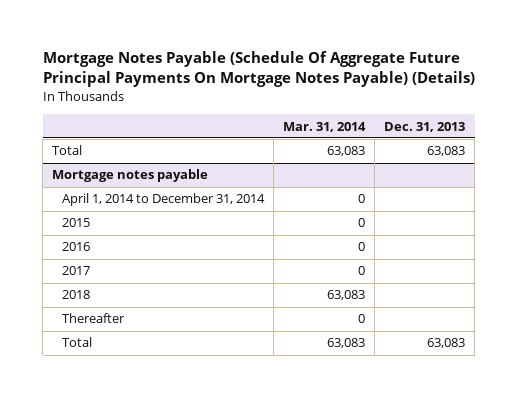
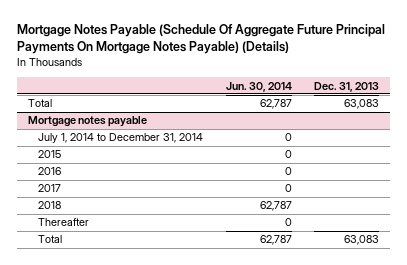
- | Mar. 31, 2014 | Dec. 31, 2013
+ | Jun. 30, 2014 | Dec. 31, 2013
@ Mortgage notes payable
- April 1, 2014 to December 31, 2014 | 0 |
+ July 1, 2014 to December 31, 2014 | 0 |

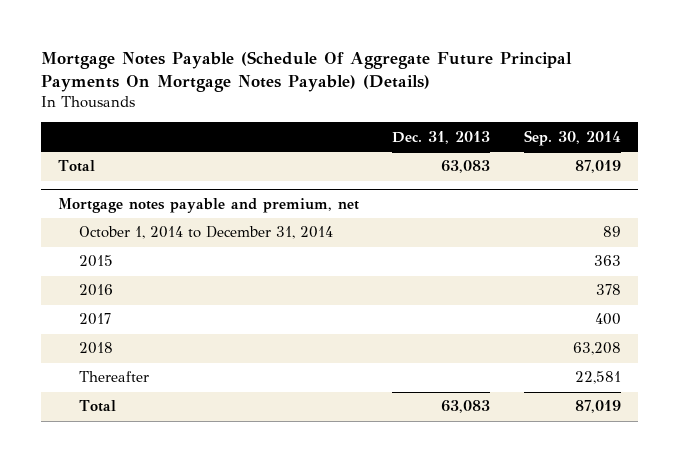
- | Jun. 30, 2014 | Dec. 31, 2013
+ | Dec. 31, 2013 | Sep. 30, 2014
- Mortgage notes payable
- July 1, 2014 to December 31, 2014 | 0 |
+ Mortgage notes payable and premium, net
+ October 1, 2014 to December 31, 2014 | | 89

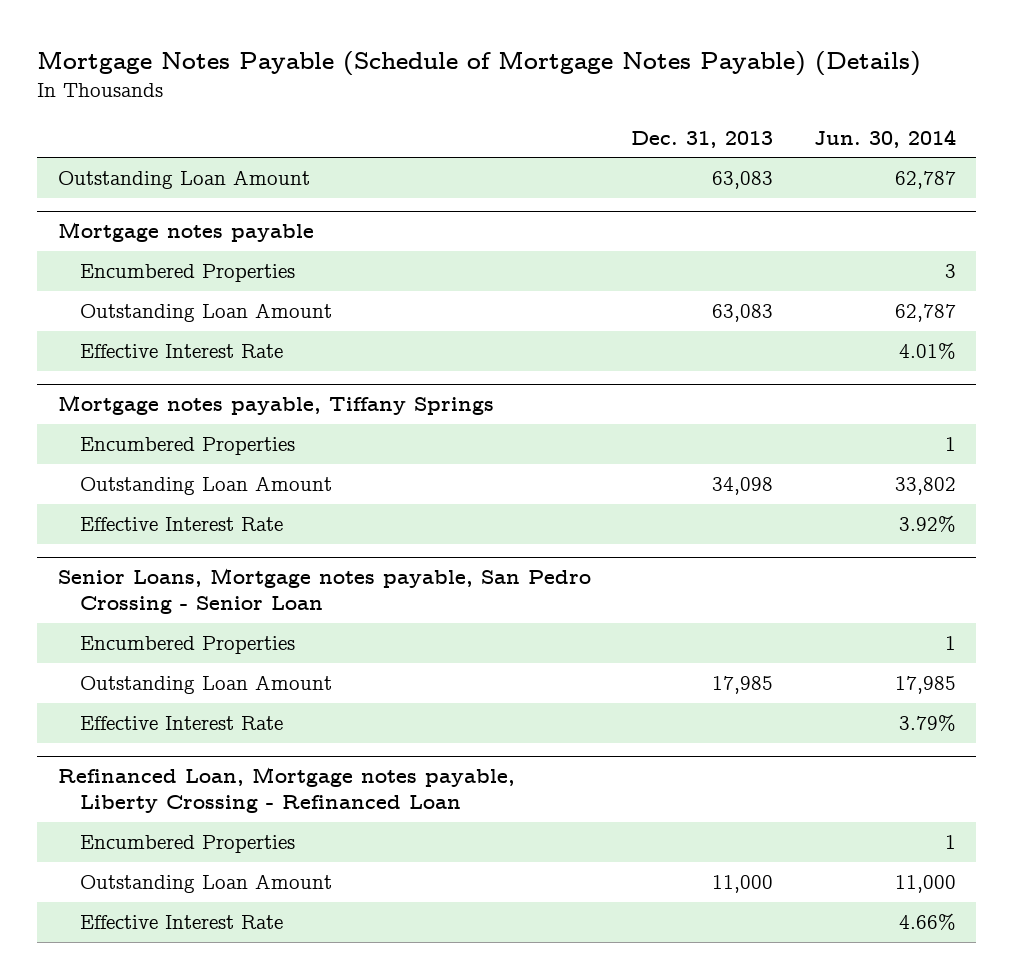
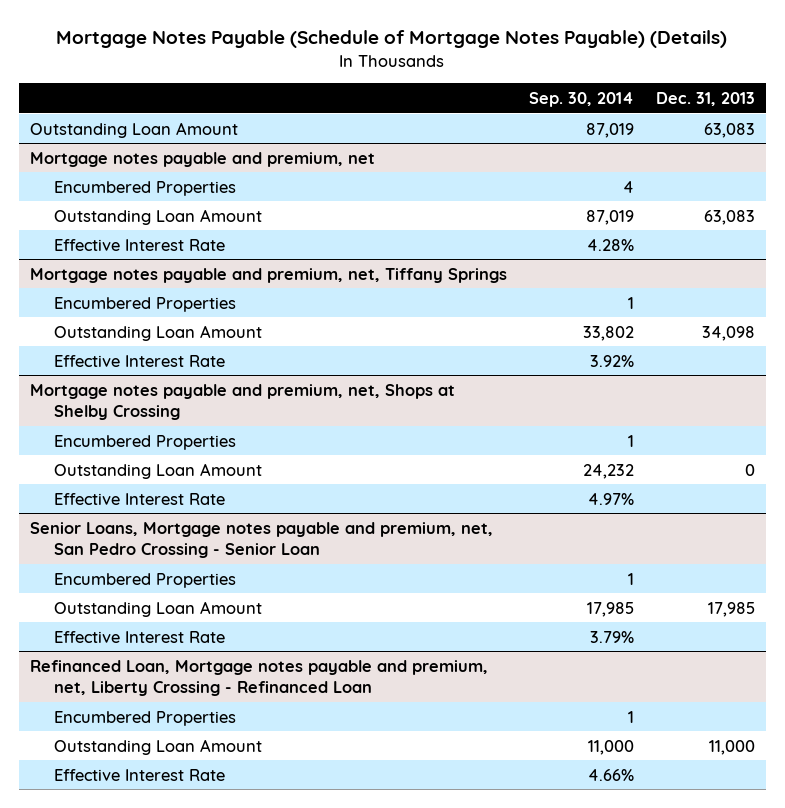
- | Dec. 31, 2013 | Jun. 30, 2014
+ | Sep. 30, 2014 | Dec. 31, 2013
- Mortgage notes payable
+ Mortgage notes payable and premium, net
- Mortgage notes payable, Tiffany Springs
+ Mortgage notes payable and premium, net, Tiffany Springs
- Senior Loans, Mortgage notes payable, San Pedro Crossing - Senior Loan
+ Mortgage notes payable and premium, net, Shops at Shelby Crossing
+ Encumbered Properties | 1 |
+ Outstanding Loan Amount | 24,232 | 0
+ Effective Interest Rate | 4.97% |
+ Senior Loans, Mortgage notes payable and premium, net, San Pedro Crossing - Senior Loan
- Refinanced Loan, Mortgage notes payable, Liberty Crossing - Refinanced Loan
+ Refinanced Loan, Mortgage notes payable and premium, net, Liberty Crossing - Refinanced Loan

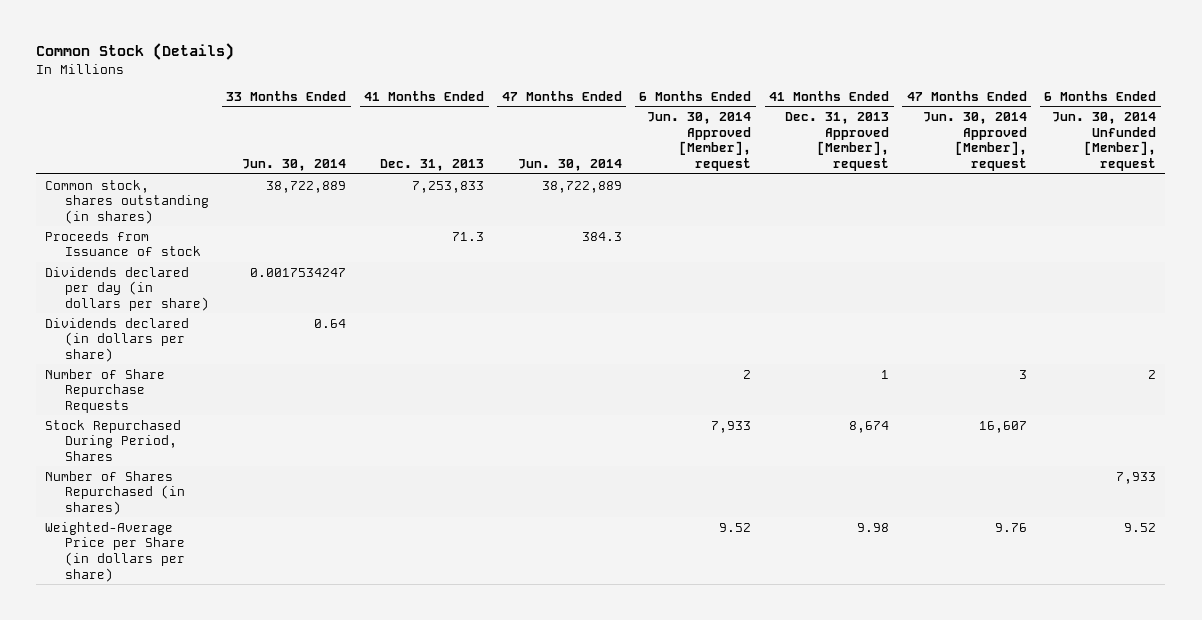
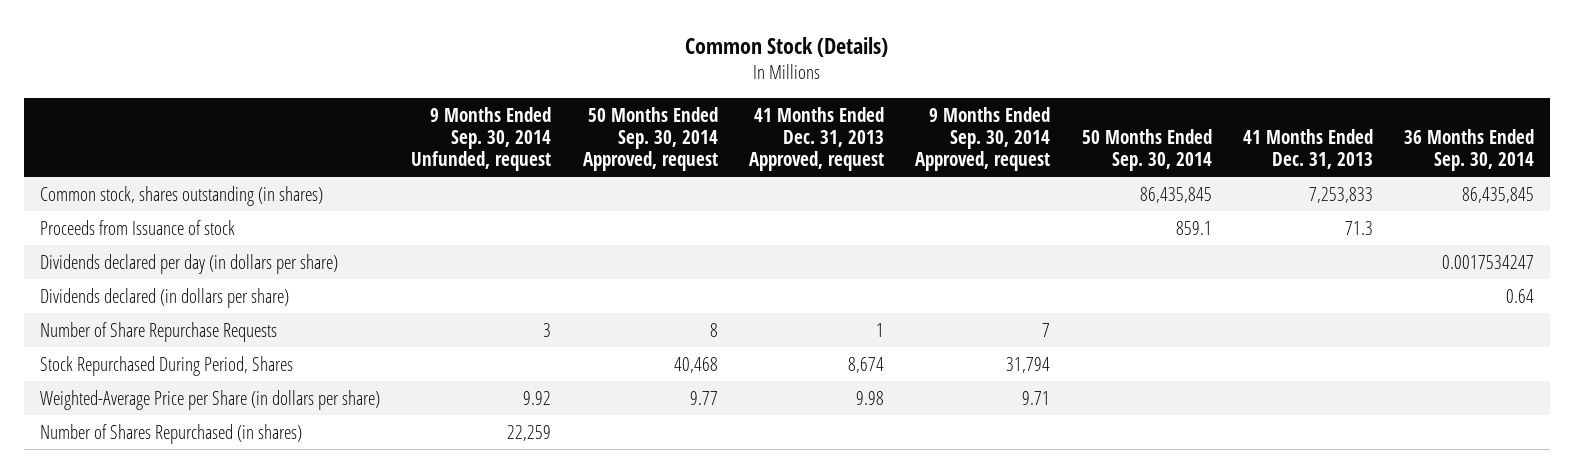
- | 33 Months Ended Jun. 30, 2014 | 41 Months Ended Dec. 31, 2013 | 47 Months Ended Jun. 30, 2014 | 6 Months Ended Jun. 30, 2014 Approved [Member], request | 41 Months Ended Dec. 31, 2013 Approved [Member], request | 47 Months Ended Jun. 30, 2014 Approved [Member], request | 6 Months Ended Jun. 30, 2014 Unfunded [Member], request
+ | 9 Months Ended Sep. 30, 2014 Unfunded, request | 50 Months Ended Sep. 30, 2014 Approved, request | 41 Months Ended Dec. 31, 2013 Approved, request | 9 Months Ended Sep. 30, 2014 Approved, request | 50 Months Ended Sep. 30, 2014 | 41 Months Ended Dec. 31, 2013 | 36 Months Ended Sep. 30, 2014
moved down: Number of Shares Repurchased (in shares) | 22,259 | | | | | |

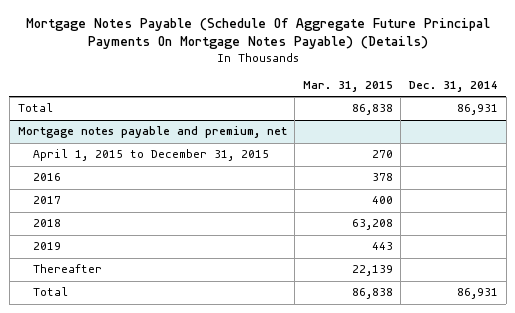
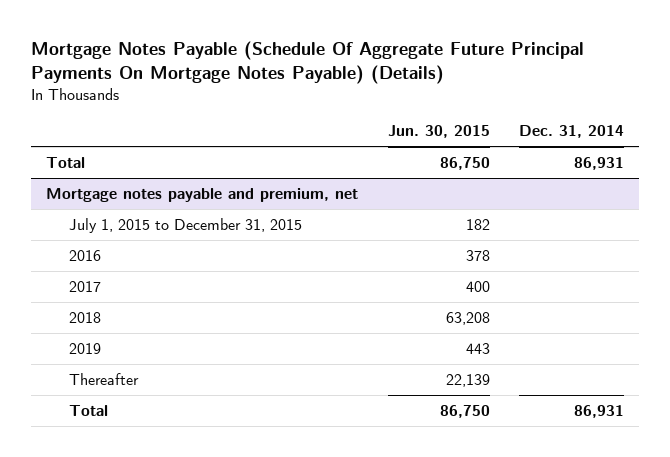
- | Mar. 31, 2015 | Dec. 31, 2014
+ | Jun. 30, 2015 | Dec. 31, 2014
@ Mortgage notes payable and premium, net
- April 1, 2015 to December 31, 2015 | 270 |
+ July 1, 2015 to December 31, 2015 | 182 |

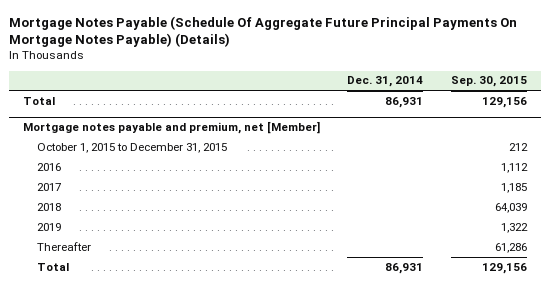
- | Jun. 30, 2015 | Dec. 31, 2014
+ | Dec. 31, 2014 | Sep. 30, 2015
- Mortgage notes payable and premium, net
- July 1, 2015 to December 31, 2015 | 182 |
+ Mortgage notes payable and premium, net [Member]
+ October 1, 2015 to December 31, 2015 | | 212

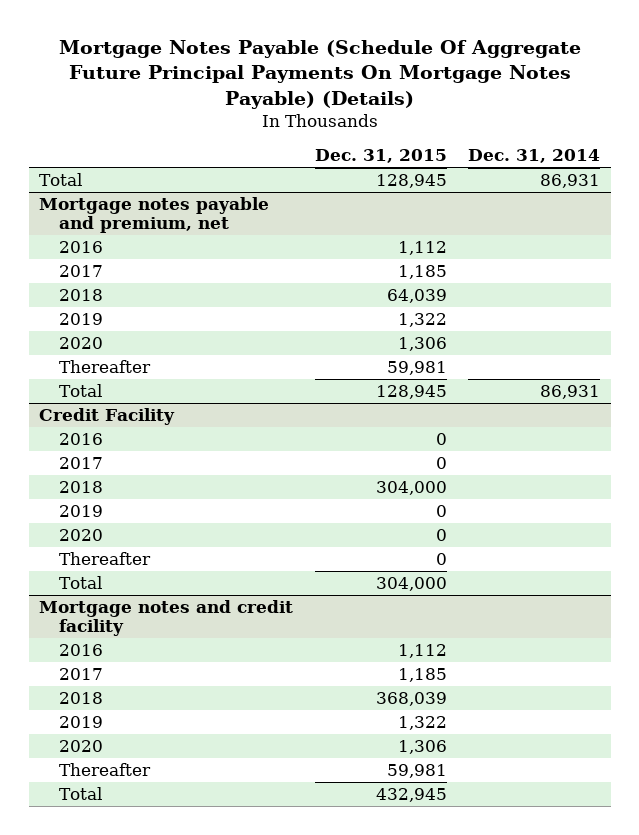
- | Dec. 31, 2014 | Sep. 30, 2015
+ | Dec. 31, 2015 | Dec. 31, 2014
- Mortgage notes payable and premium, net [Member]
- October 1, 2015 to December 31, 2015 | | 212
+ Mortgage notes payable and premium, net
+ 2020 | 1,306 |
+ Credit Facility
+ 2016 | 0 |
+ 2017 | 0 |
+ 2018 | 304,000 |
+ 2019 | 0 |
+ 2020 | 0 |
+ Thereafter | 0 |
+ Total | 304,000 |
+ Mortgage notes and credit facility
+ 2016 | 1,112 |
+ 2017 | 1,185 |
+ 2018 | 368,039 |
+ 2019 | 1,322 |
+ 2020 | 1,306 |
+ Thereafter | 59,981 |
+ Total | 432,945 |

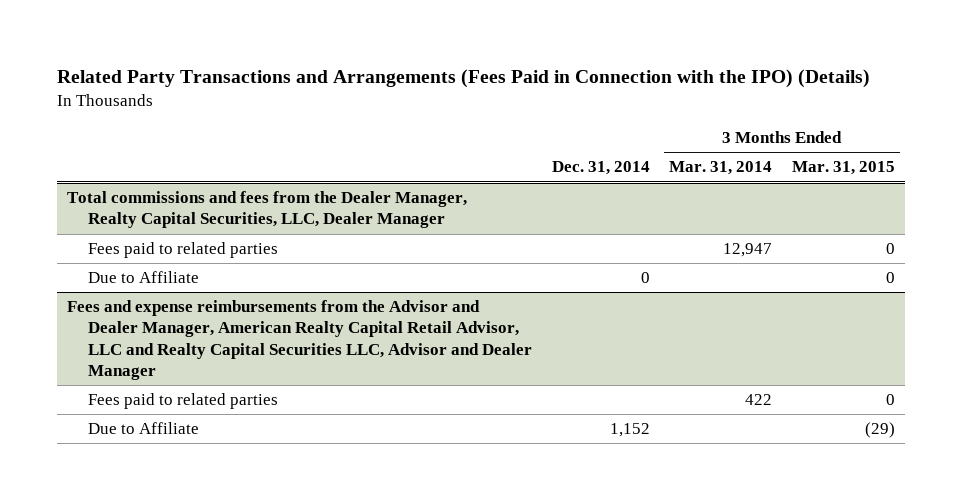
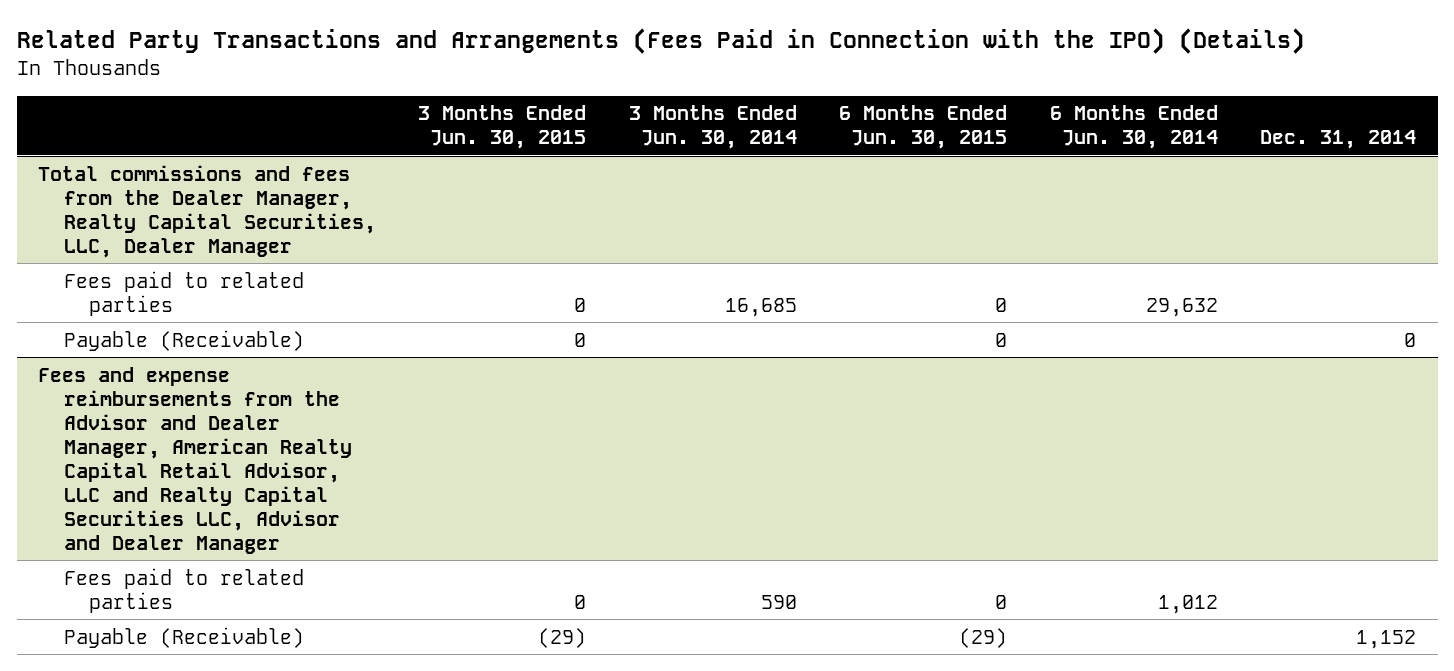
- | Dec. 31, 2014 | 3 Months Ended Mar. 31, 2014 | 3 Months Ended Mar. 31, 2015
+ | 3 Months Ended Jun. 30, 2015 | 3 Months Ended Jun. 30, 2014 | 6 Months Ended Jun. 30, 2015 | 6 Months Ended Jun. 30, 2014 | Dec. 31, 2014
@ Total commissions and fees from the Dealer Manager, Realty Capital Securities, LLC, Dealer Manager
- Due to Affiliate | 0 | | 0
+ Payable (Receivable) | 0 | | 0 | | 0
@ Fees and expense reimbursements from the Advisor and Dealer Manager, American Realty Capital Retail Advisor, LLC and Realty Capital Securities LLC, Advisor and Dealer Manager
- Due to Affiliate | 1,152 | | (29)
+ Payable (Receivable) | (29) | | (29) | | 1,152

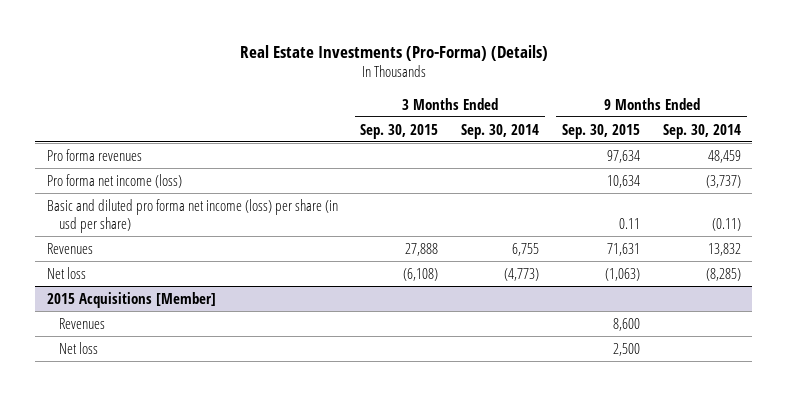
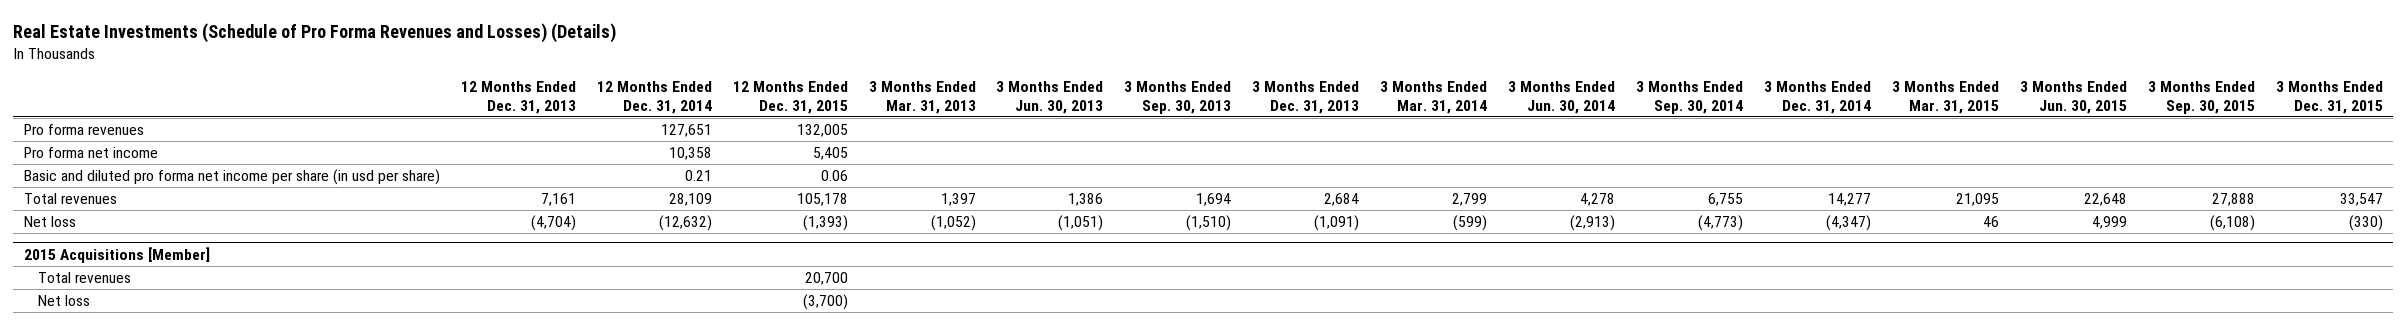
- Real Estate Investments (Pro-Forma) (Details)
+ Real Estate Investments (Schedule of Pro Forma Revenues and Losses) (Details)
- | 3 Months Ended Sep. 30, 2015 | 3 Months Ended Sep. 30, 2014 | 9 Months Ended Sep. 30, 2015 | 9 Months Ended Sep. 30, 2014
+ | 12 Months Ended Dec. 31, 2013 | 12 Months Ended Dec. 31, 2014 | 12 Months Ended Dec. 31, 2015 | 3 Months Ended Mar. 31, 2013 | 3 Months Ended Jun. 30, 2013 | 3 Months Ended Sep. 30, 2013 | 3 Months Ended Dec. 31, 2013 | 3 Months Ended Mar. 31, 2014 | 3 Months Ended Jun. 30, 2014 | 3 Months Ended Sep. 30, 2014 | 3 Months Ended Dec. 31, 2014 | 3 Months Ended Mar. 31, 2015 | 3 Months Ended Jun. 30, 2015 | 3 Months Ended Sep. 30, 2015 | 3 Months Ended Dec. 31, 2015
- Pro forma net income (loss) | | | 10,634 | (3,737)
- Basic and diluted pro forma net income (loss) per share (in usd per share) | | | 0.11 | (0.11)
- Revenues | 27,888 | 6,755 | 71,631 | 13,832
+ Pro forma net income | | 10,358 | 5,405 | | | | | | | | | | | |
+ Basic and diluted pro forma net income per share (in usd per share) | | 0.21 | 0.06 | | | | | | | | | | | |
+ Total revenues | 7,161 | 28,109 | 105,178 | 1,397 | 1,386 | 1,694 | 2,684 | 2,799 | 4,278 | 6,755 | 14,277 | 21,095 | 22,648 | 27,888 | 33,547
@ 2015 Acquisitions [Member]
- Revenues | | | 8,600 |
+ Total revenues | | | 20,700 | | | | | | | | | | | |

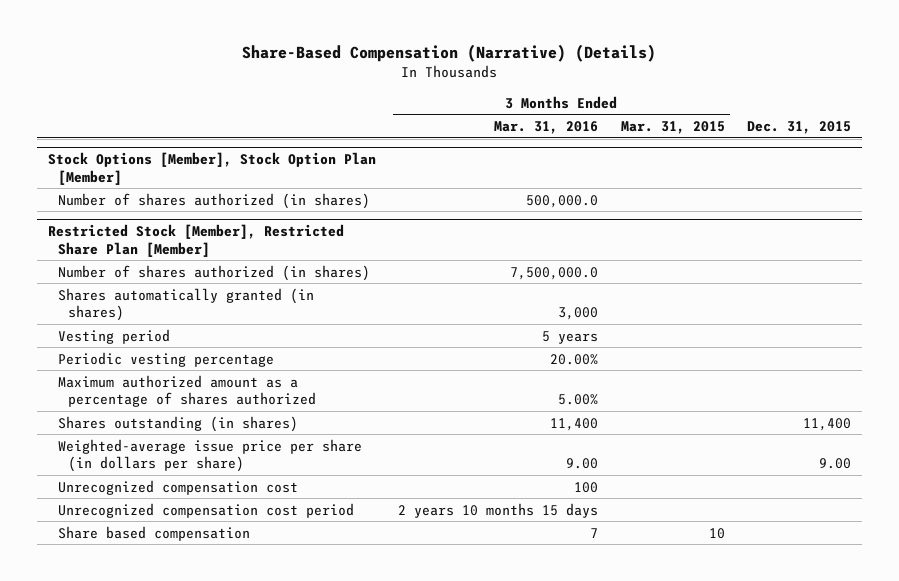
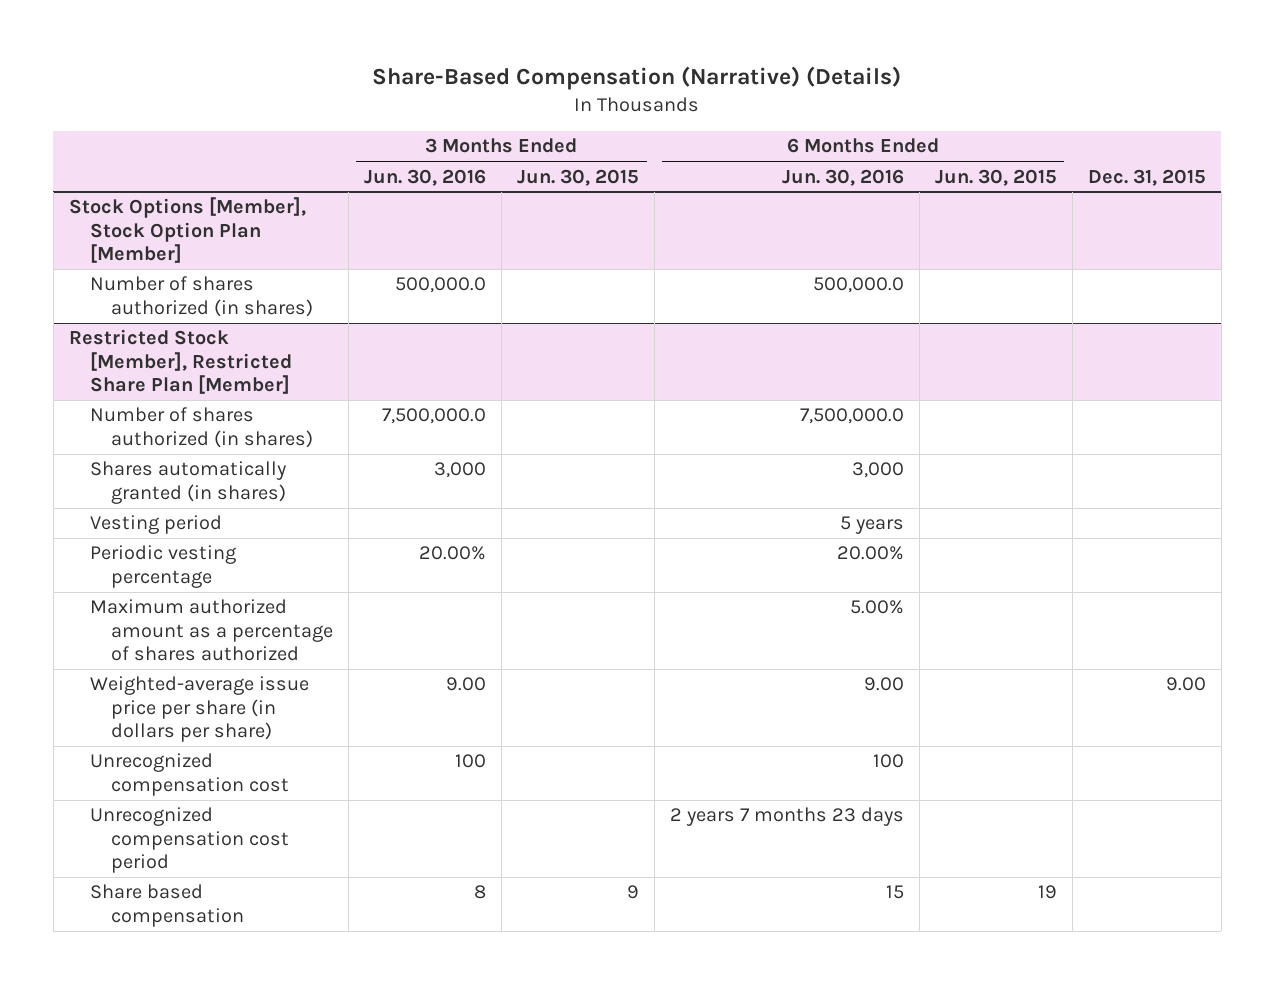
- | 3 Months Ended Mar. 31, 2016 | 3 Months Ended Mar. 31, 2015 | Dec. 31, 2015
+ | 3 Months Ended Jun. 30, 2016 | 3 Months Ended Jun. 30, 2015 | 6 Months Ended Jun. 30, 2016 | 6 Months Ended Jun. 30, 2015 | Dec. 31, 2015
@ Restricted Stock [Member], Restricted Share Plan [Member]
- Shares outstanding (in shares) | 11,400 | | 11,400

